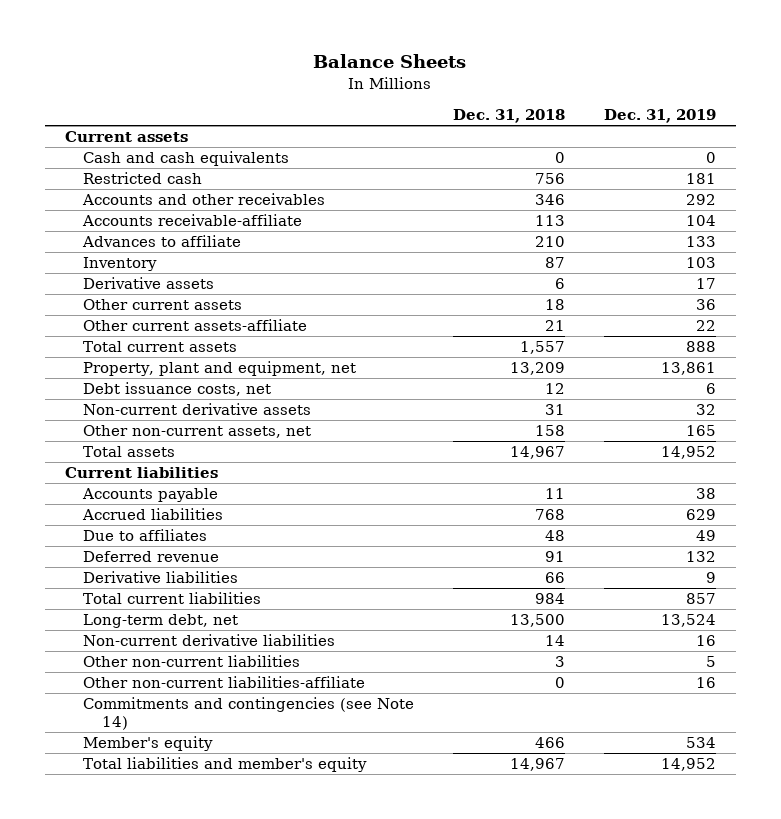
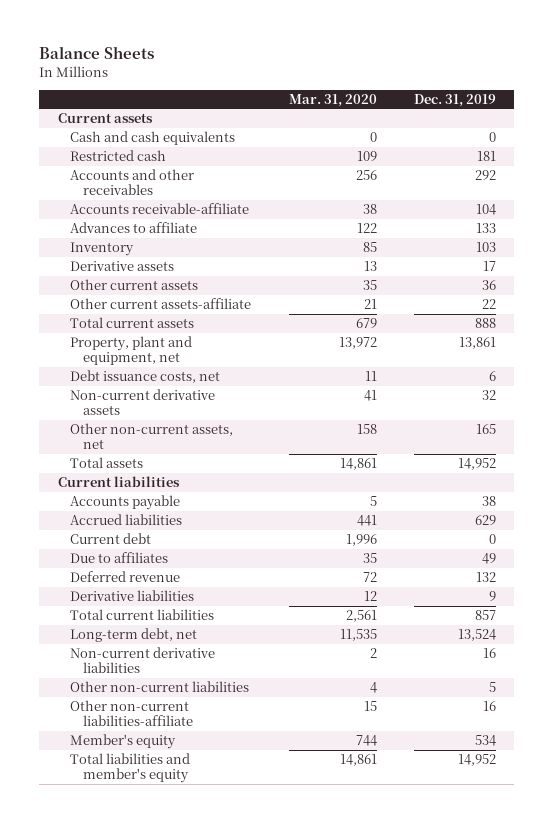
- | Dec. 31, 2018 | Dec. 31, 2019
+ | Mar. 31, 2020 | Dec. 31, 2019
+ Current debt | 1,996 | 0
- Commitments and contingencies (see Note 14)

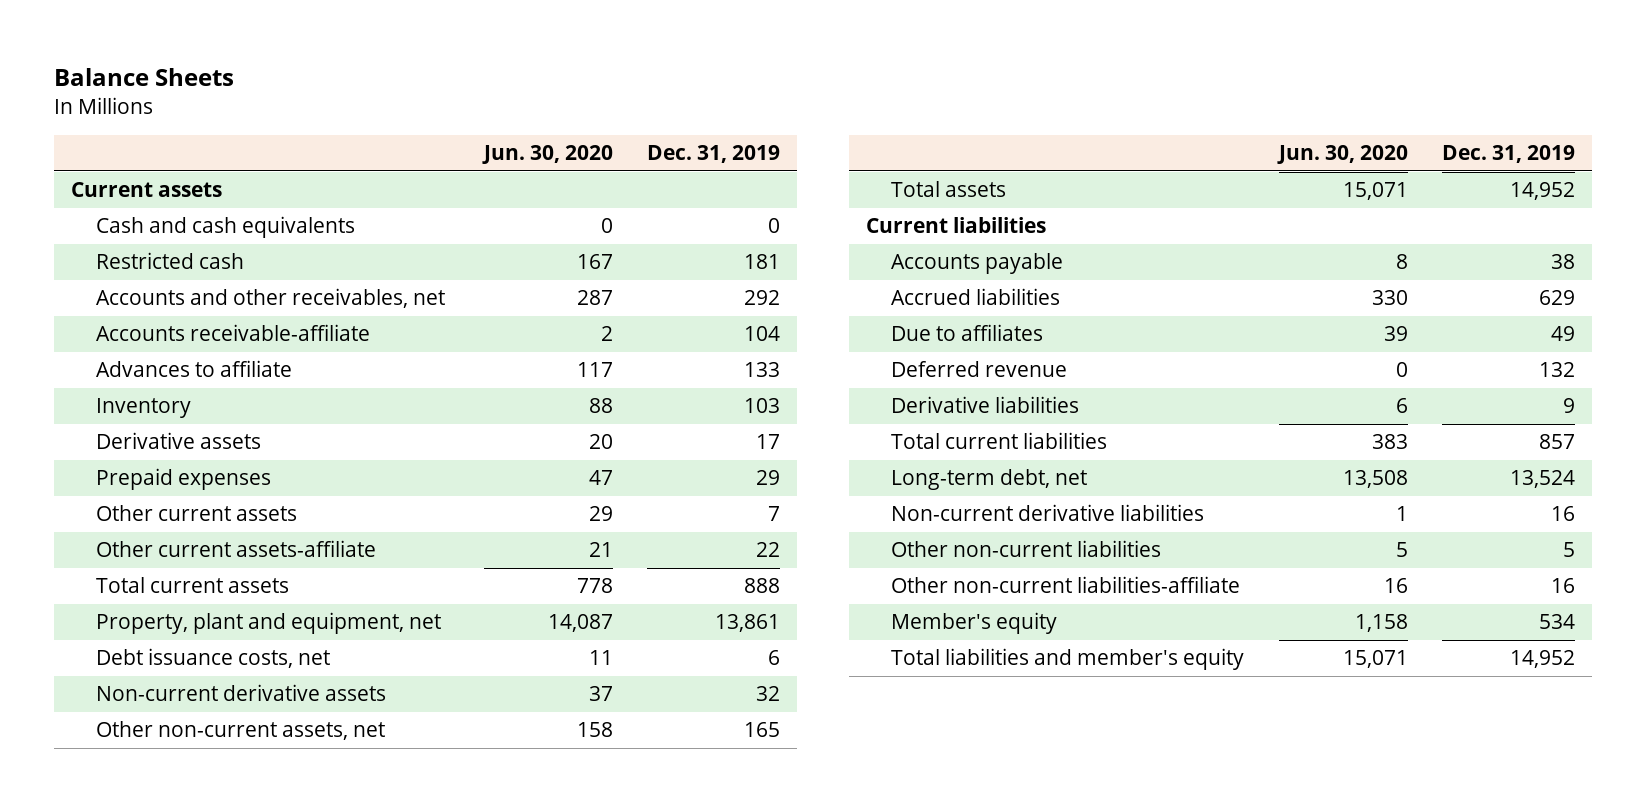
- | Mar. 31, 2020 | Dec. 31, 2019
+ | Jun. 30, 2020 | Dec. 31, 2019
- Accounts and other receivables | 256 | 292
+ Accounts and other receivables, net | 287 | 292
- Other current assets | 35 | 36
+ Prepaid expenses | 47 | 29
+ Other current assets | 29 | 7
- Current debt | 1,996 | 0

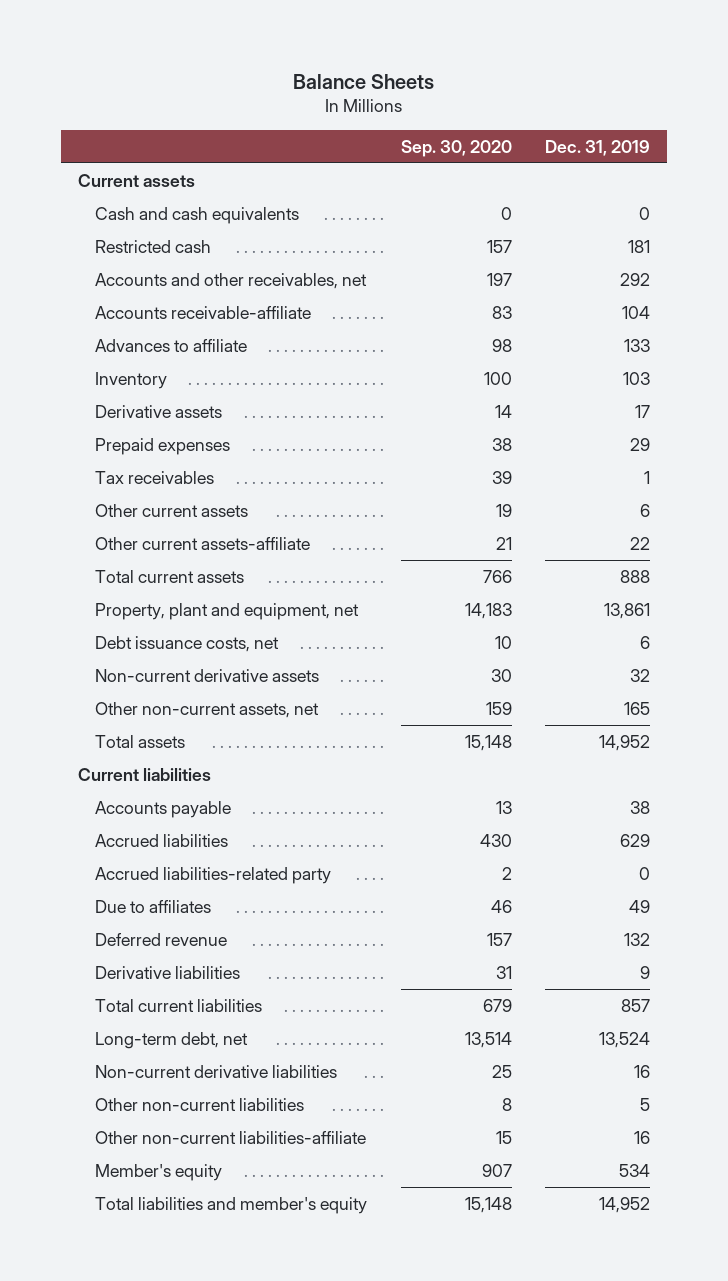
- | Jun. 30, 2020 | Dec. 31, 2019
+ | Sep. 30, 2020 | Dec. 31, 2019
- Other current assets | 29 | 7
+ Tax receivables | 39 | 1
+ Other current assets | 19 | 6
+ Accrued liabilities-related party | 2 | 0

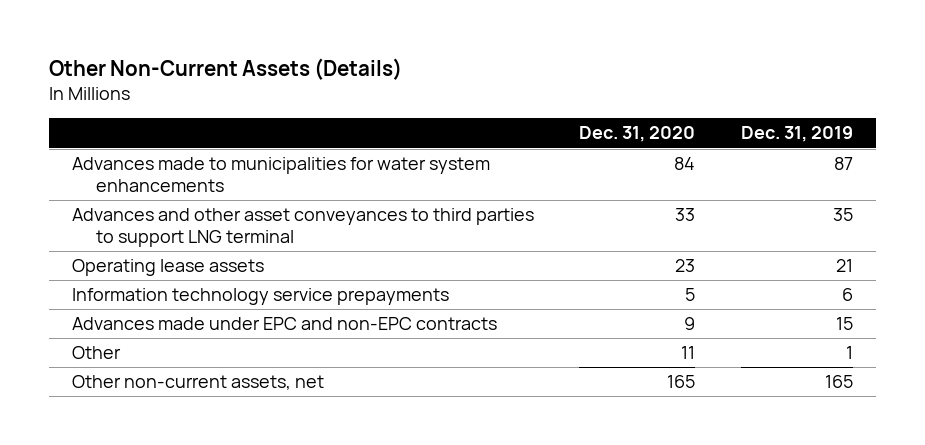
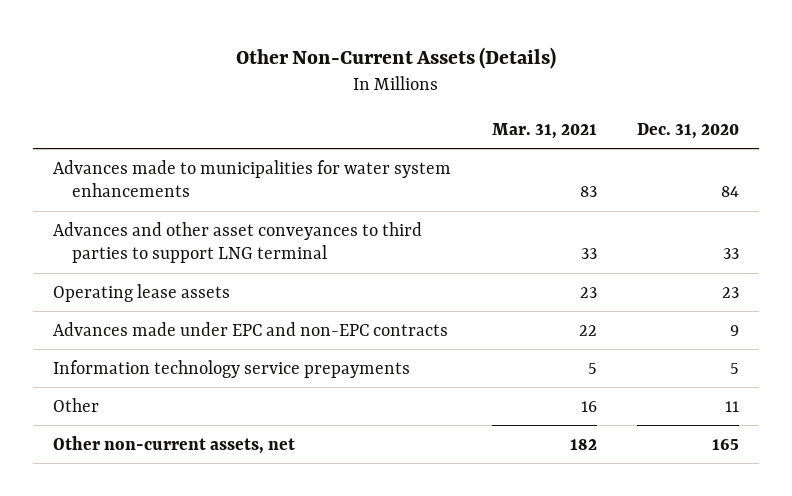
- | Dec. 31, 2020 | Dec. 31, 2019
+ | Mar. 31, 2021 | Dec. 31, 2020
moved down: Information technology service prepayments | 5 | 5

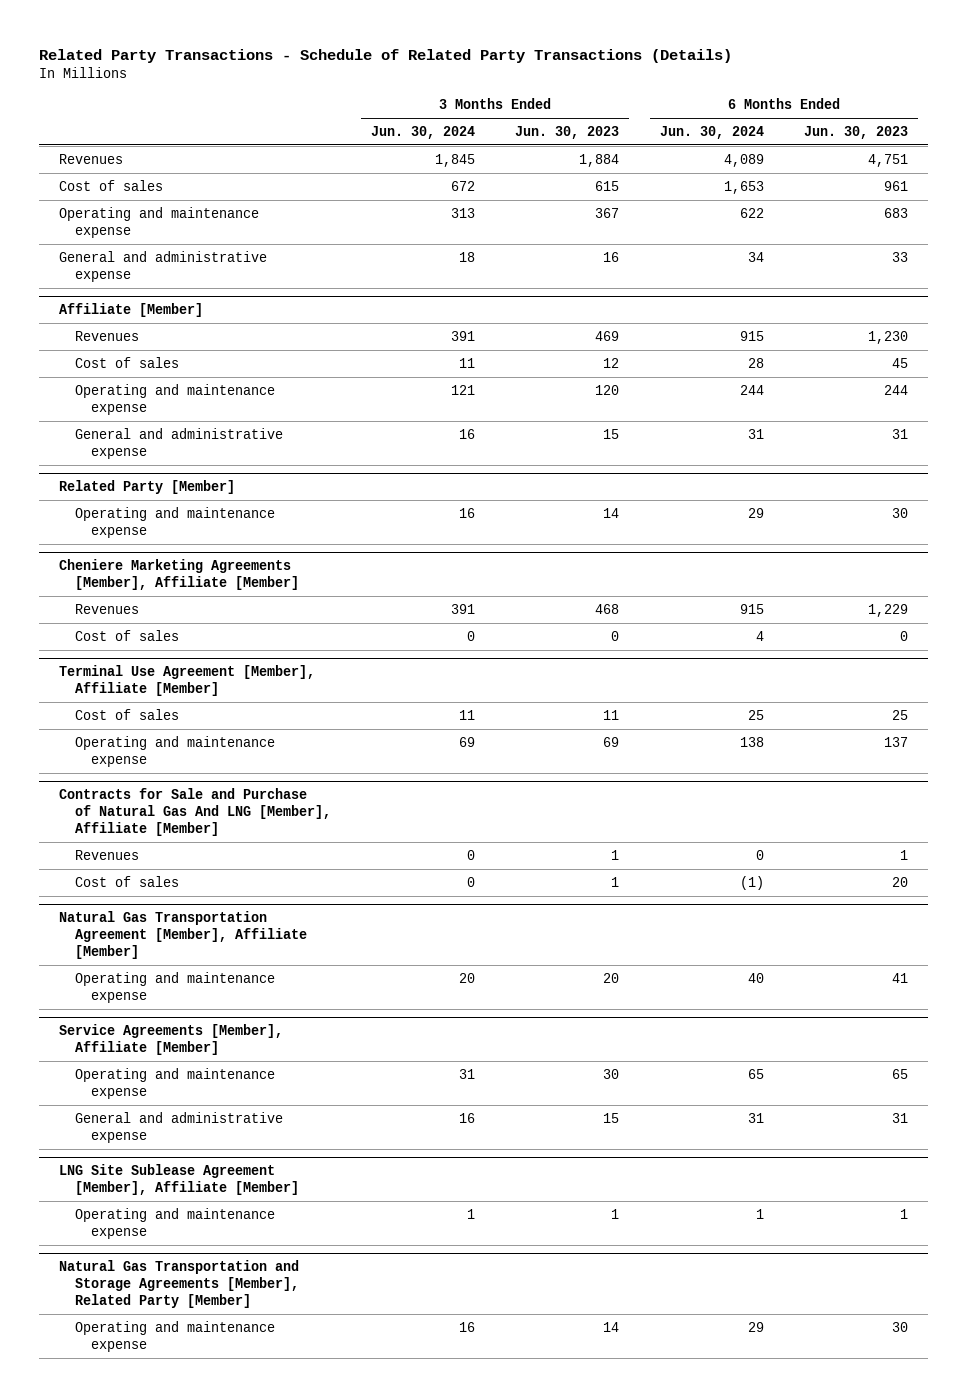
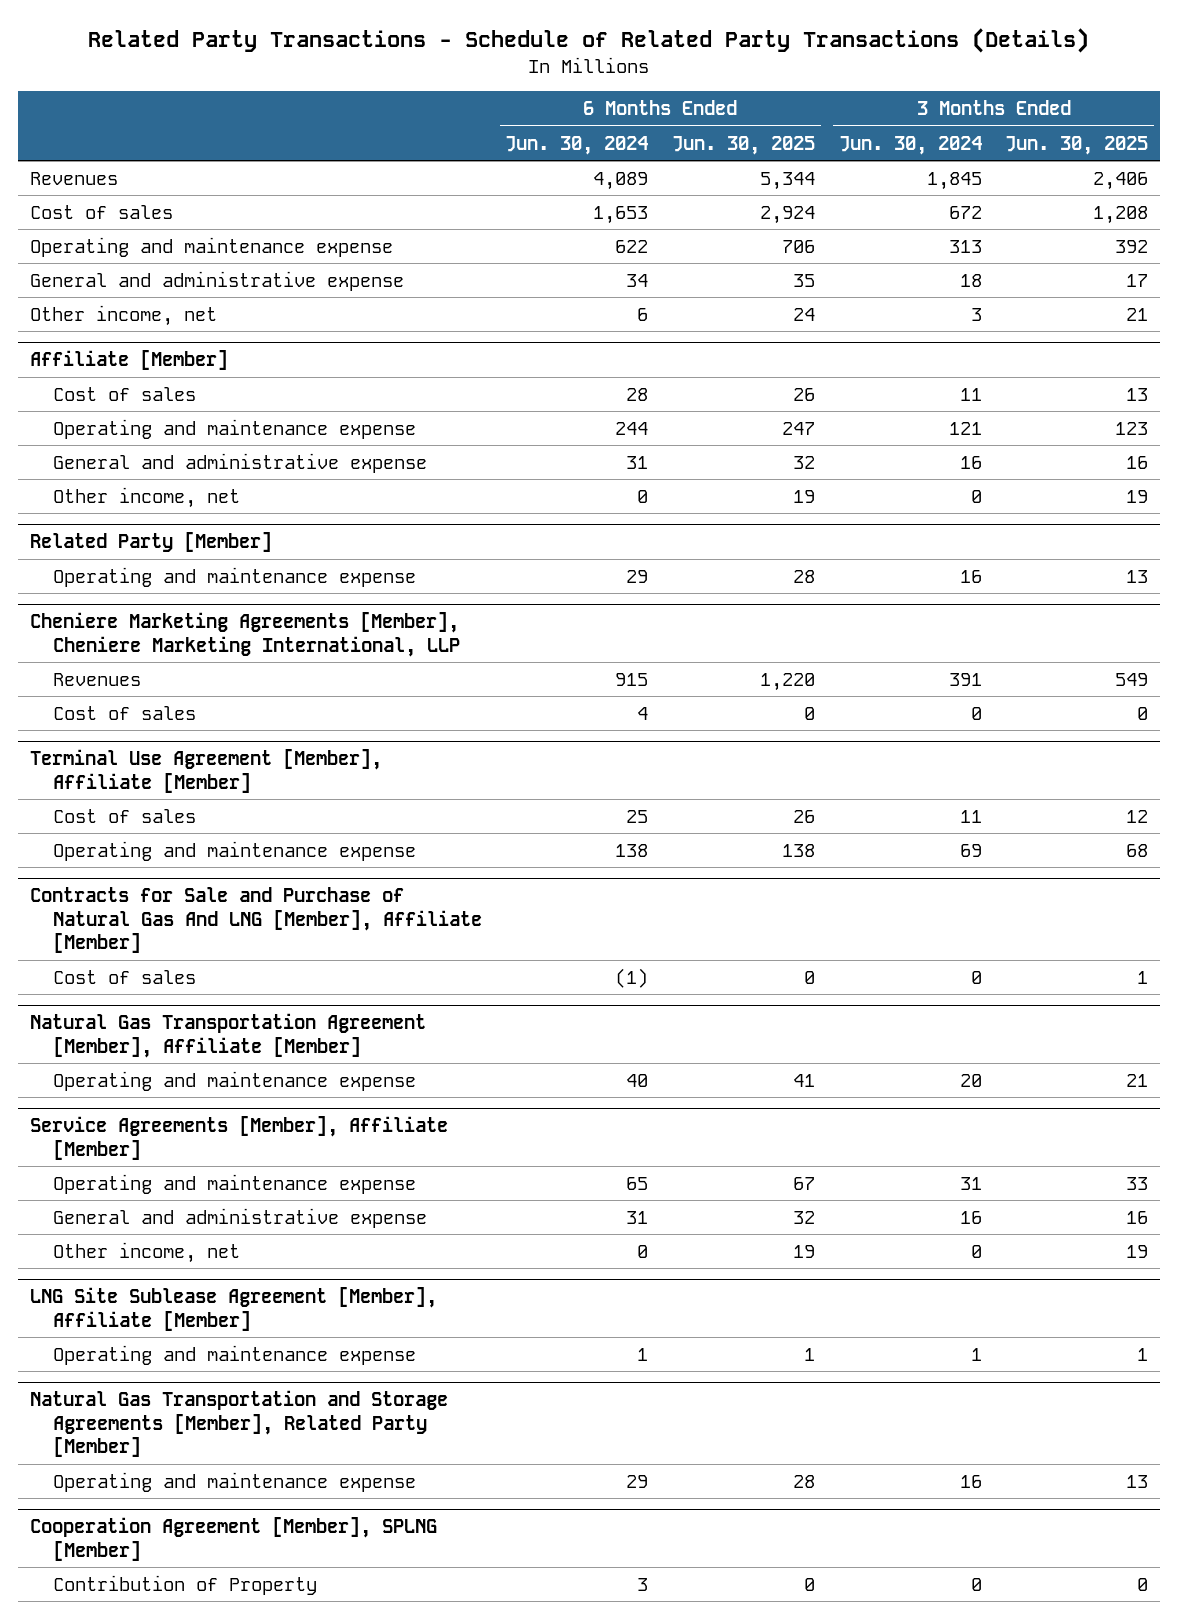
- | 3 Months Ended Jun. 30, 2024 | 3 Months Ended Jun. 30, 2023 | 6 Months Ended Jun. 30, 2024 | 6 Months Ended Jun. 30, 2023
+ | 6 Months Ended Jun. 30, 2024 | 6 Months Ended Jun. 30, 2025 | 3 Months Ended Jun. 30, 2024 | 3 Months Ended Jun. 30, 2025
+ Other income, net | 6 | 24 | 3 | 21
@ Affiliate [Member]
- Revenues | 391 | 469 | 915 | 1,230
+ Other income, net | 0 | 19 | 0 | 19
- Cheniere Marketing Agreements [Member], Affiliate [Member]
+ Cheniere Marketing Agreements [Member], Cheniere Marketing International, LLP
@ Contracts for Sale and Purchase of Natural Gas And LNG [Member], Affiliate [Member]
- Revenues | 0 | 1 | 0 | 1
@ Service Agreements [Member], Affiliate [Member]
+ Other income, net | 0 | 19 | 0 | 19
+ Cooperation Agreement [Member], SPLNG [Member]
+ Contribution of Property | 3 | 0 | 0 | 0

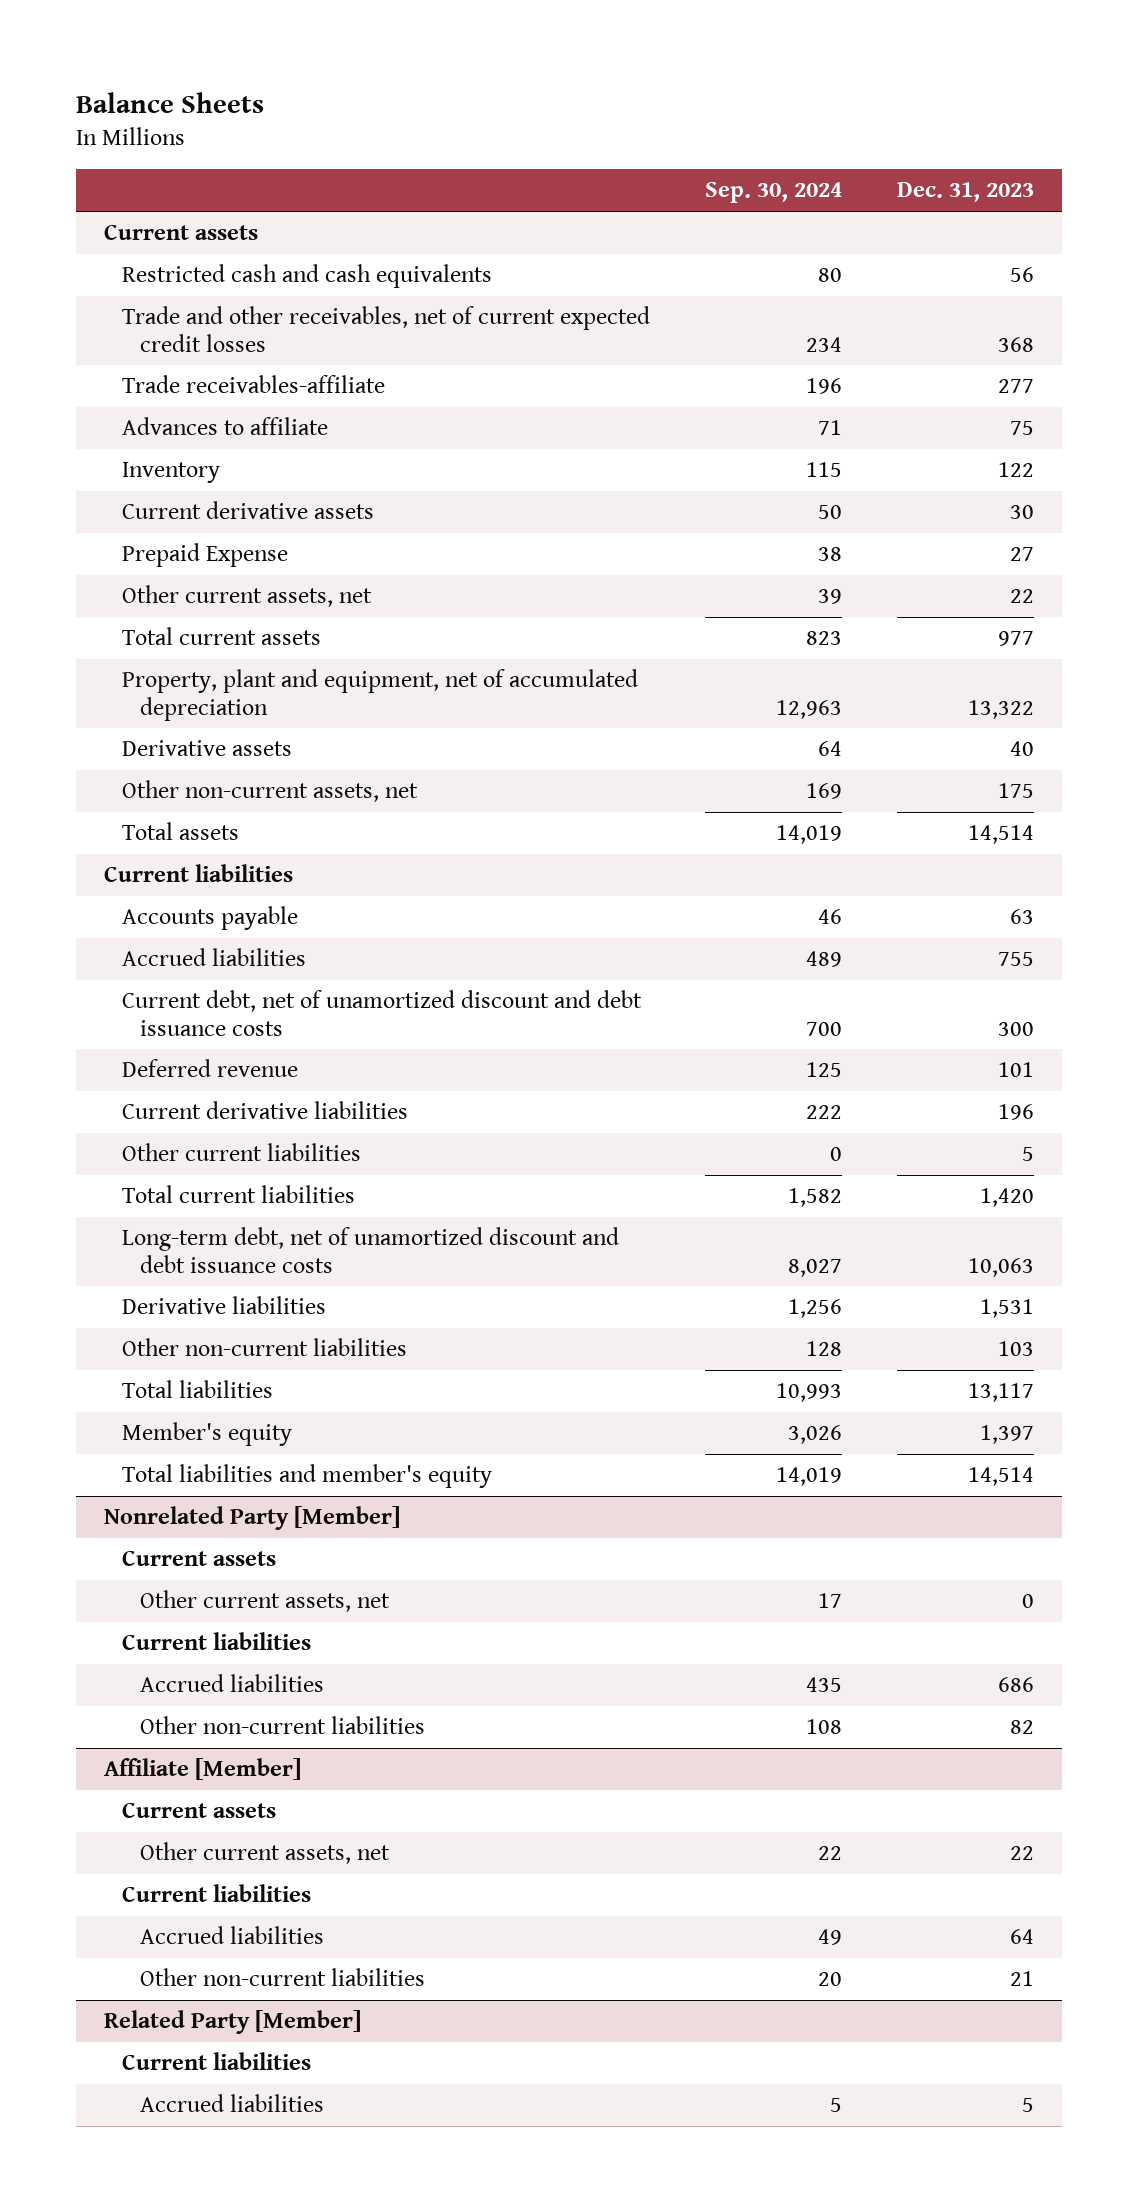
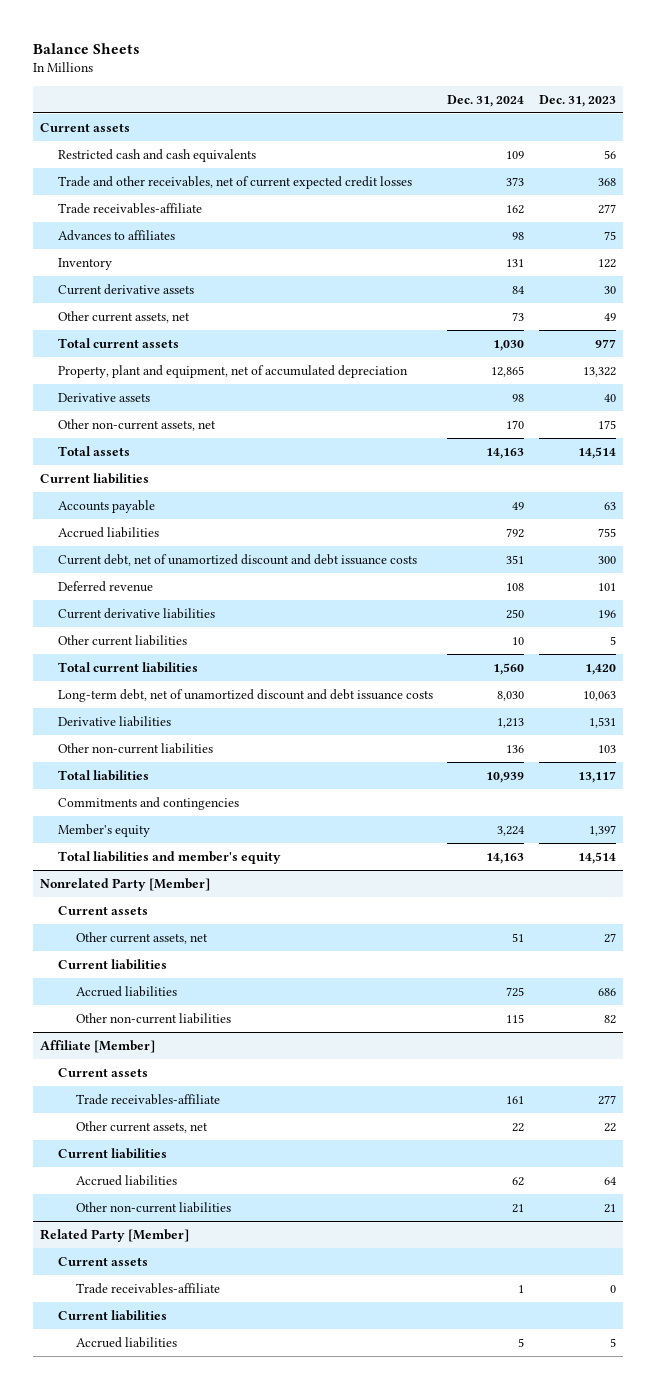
- | Sep. 30, 2024 | Dec. 31, 2023
+ | Dec. 31, 2024 | Dec. 31, 2023
- Advances to affiliate | 71 | 75
+ Advances to affiliates | 98 | 75
- Prepaid Expense | 38 | 27
- Other current assets, net | 39 | 22
+ Other current assets, net | 73 | 49
+ Commitments and contingencies
@ Nonrelated Party [Member]
- Other current assets, net | 17 | 0
+ Other current assets, net | 51 | 27
@ Affiliate [Member]
+ Trade receivables-affiliate | 161 | 277
@ Related Party [Member]
+ Current assets
+ Trade receivables-affiliate | 1 | 0

